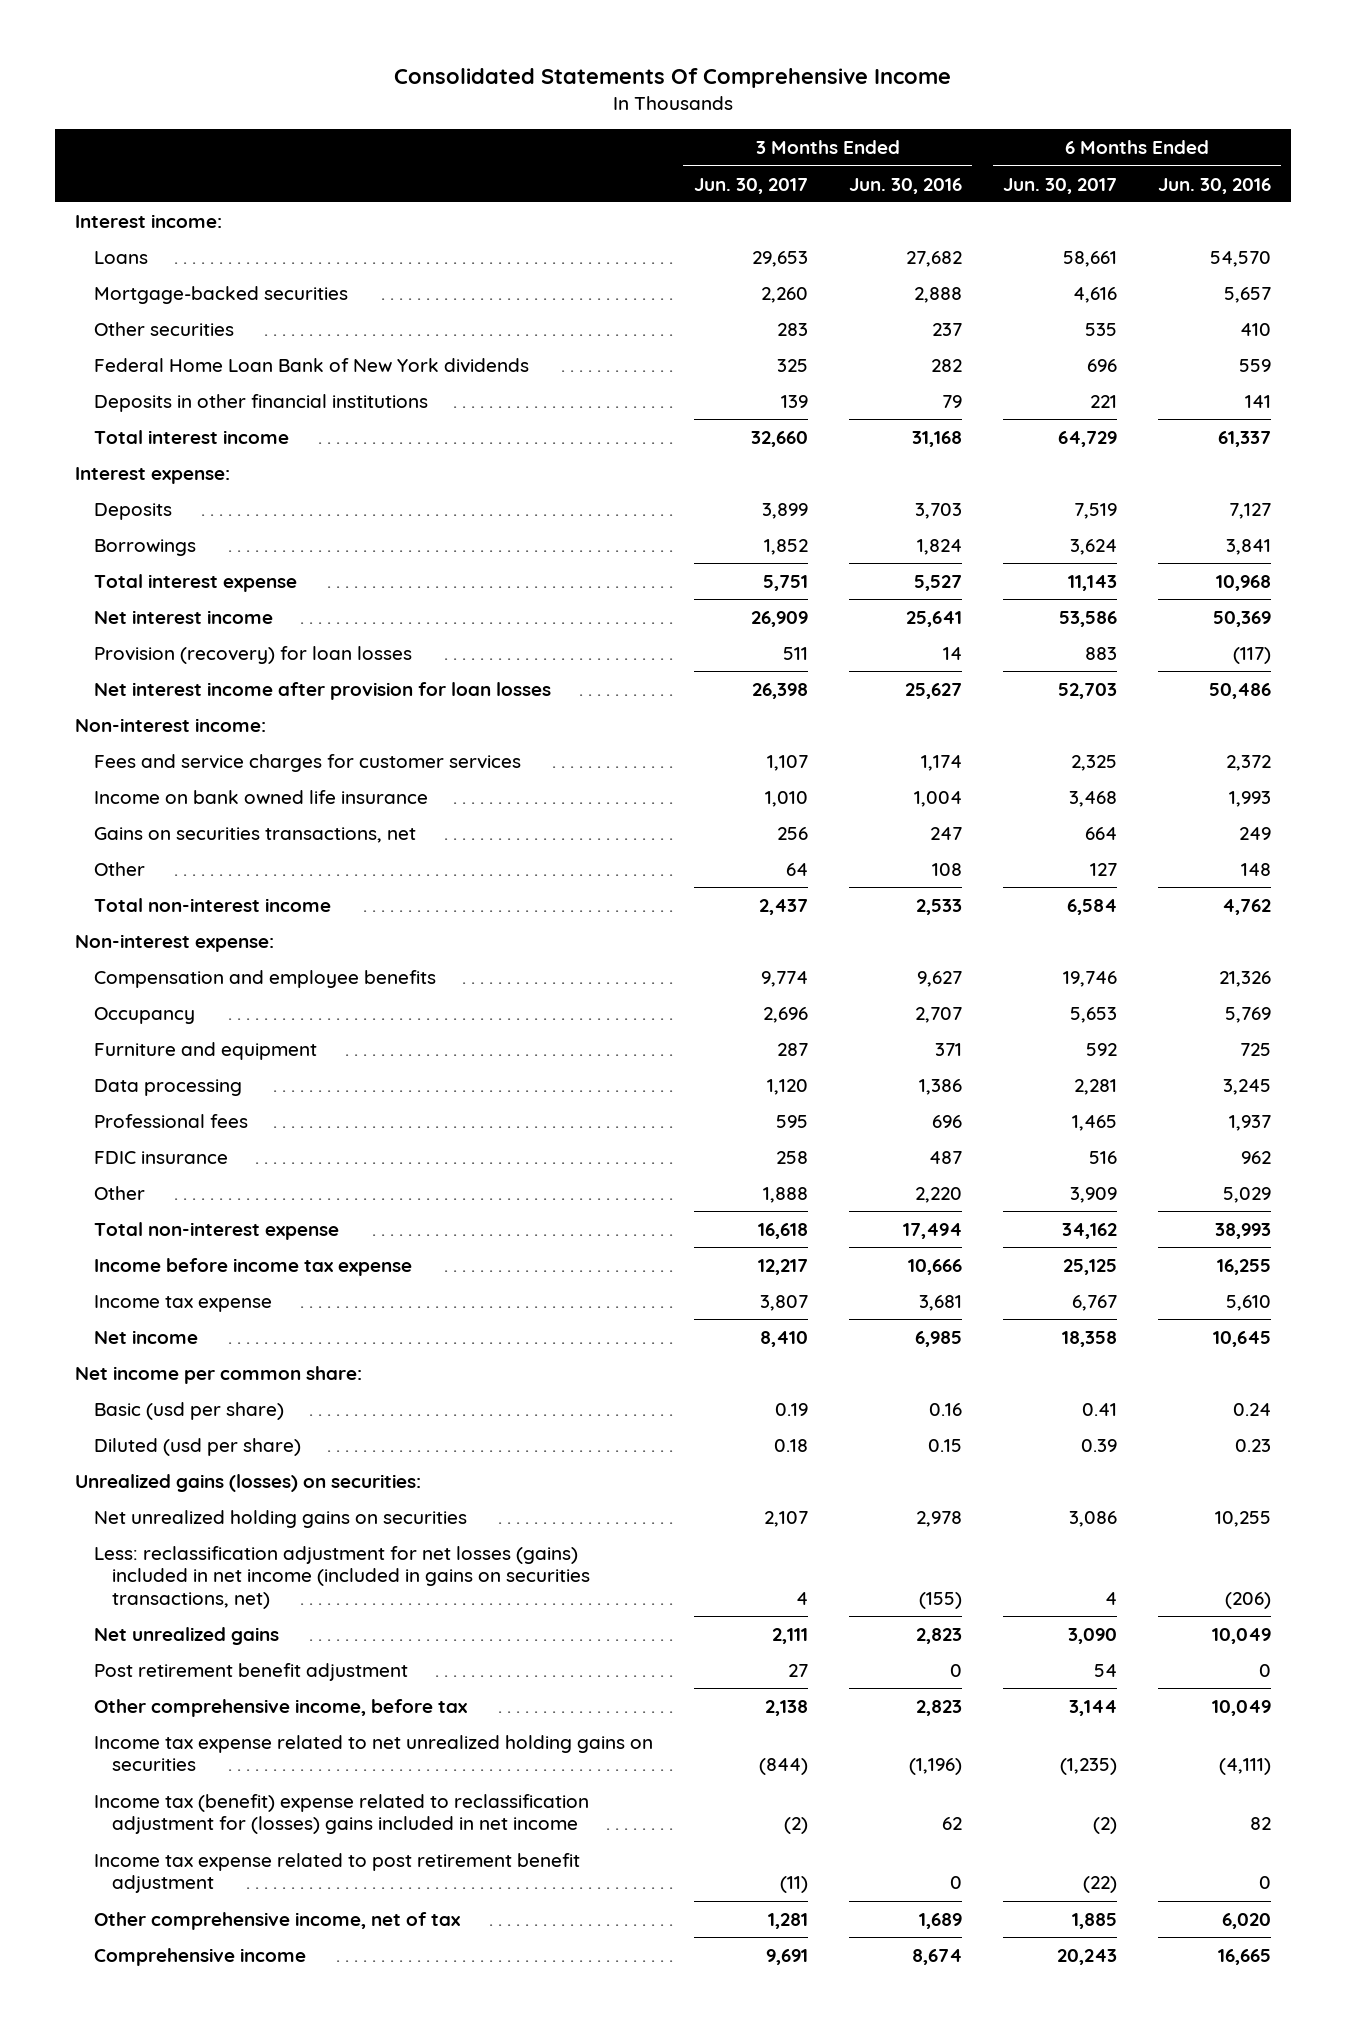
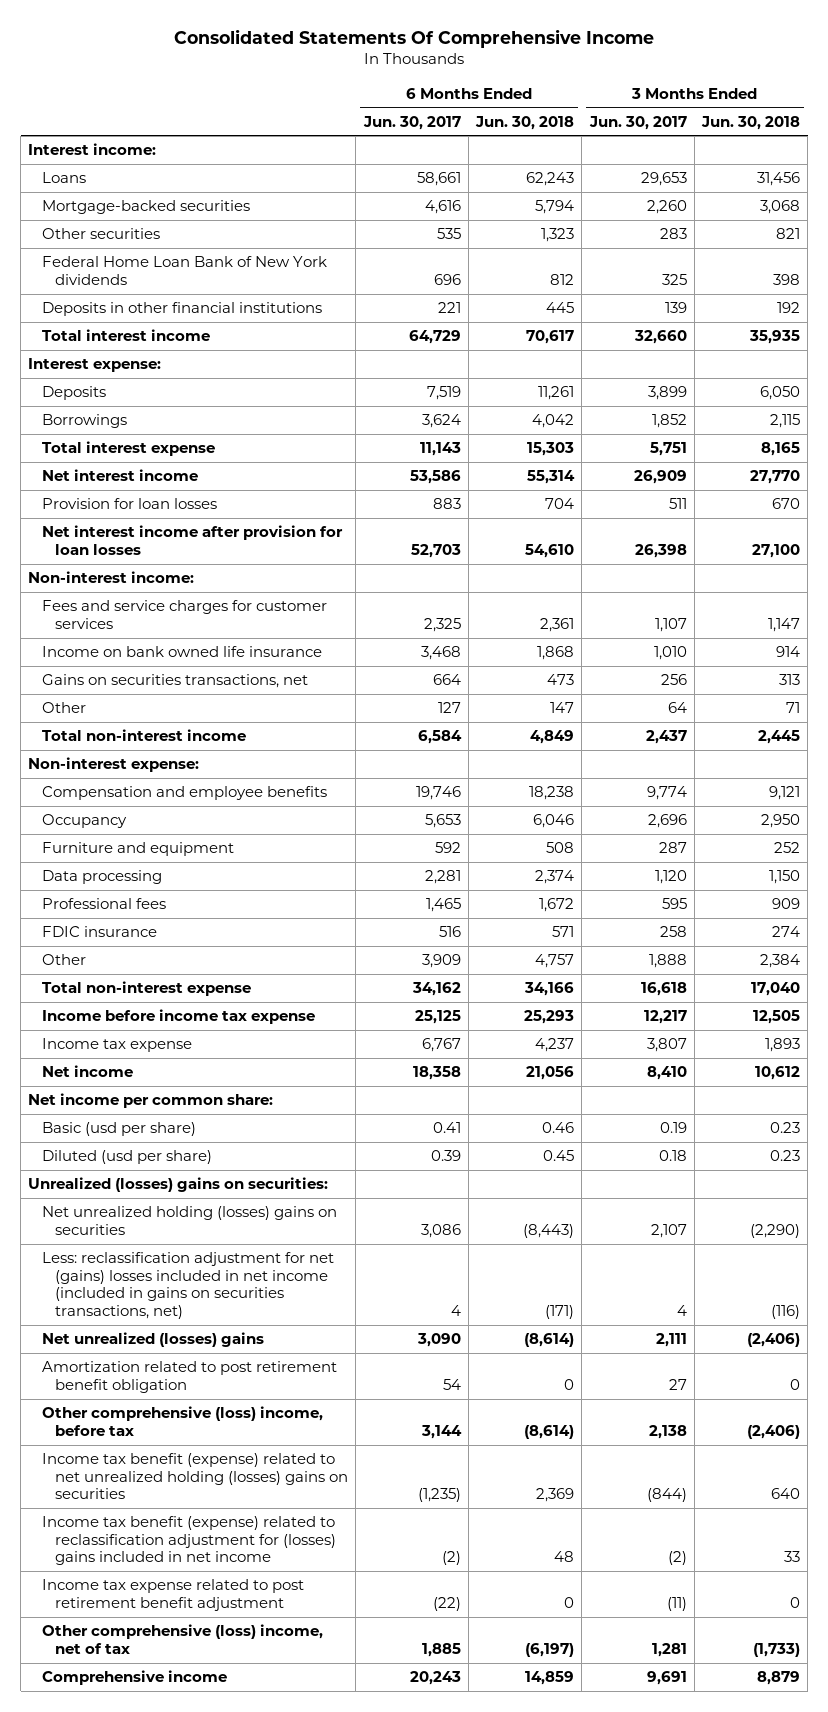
- | 3 Months Ended Jun. 30, 2017 | 3 Months Ended Jun. 30, 2016 | 6 Months Ended Jun. 30, 2017 | 6 Months Ended Jun. 30, 2016
+ | 6 Months Ended Jun. 30, 2017 | 6 Months Ended Jun. 30, 2018 | 3 Months Ended Jun. 30, 2017 | 3 Months Ended Jun. 30, 2018
- Provision (recovery) for loan losses | 511 | 14 | 883 | (117)
+ Provision for loan losses | 883 | 704 | 511 | 670
- Unrealized gains (losses) on securities:
- Net unrealized holding gains on securities | 2,107 | 2,978 | 3,086 | 10,255
- Less: reclassification adjustment for net losses (gains) included in net income (included in gains on securities transactions, net) | 4 | (155) | 4 | (206)
- Net unrealized gains | 2,111 | 2,823 | 3,090 | 10,049
- Post retirement benefit adjustment | 27 | 0 | 54 | 0
- Other comprehensive income, before tax | 2,138 | 2,823 | 3,144 | 10,049
- Income tax expense related to net unrealized holding gains on securities | (844) | (1,196) | (1,235) | (4,111)
- Income tax (benefit) expense related to reclassification adjustment for (losses) gains included in net income | (2) | 62 | (2) | 82
+ Unrealized (losses) gains on securities:
+ Net unrealized holding (losses) gains on securities | 3,086 | (8,443) | 2,107 | (2,290)
+ Less: reclassification adjustment for net (gains) losses included in net income (included in gains on securities transactions, net) | 4 | (171) | 4 | (116)
+ Net unrealized (losses) gains | 3,090 | (8,614) | 2,111 | (2,406)
+ Amortization related to post retirement benefit obligation | 54 | 0 | 27 | 0
+ Other comprehensive (loss) income, before tax | 3,144 | (8,614) | 2,138 | (2,406)
+ Income tax benefit (expense) related to net unrealized holding (losses) gains on securities | (1,235) | 2,369 | (844) | 640
+ Income tax benefit (expense) related to reclassification adjustment for (losses) gains included in net income | (2) | 48 | (2) | 33
- Other comprehensive income, net of tax | 1,281 | 1,689 | 1,885 | 6,020
+ Other comprehensive (loss) income, net of tax | 1,885 | (6,197) | 1,281 | (1,733)

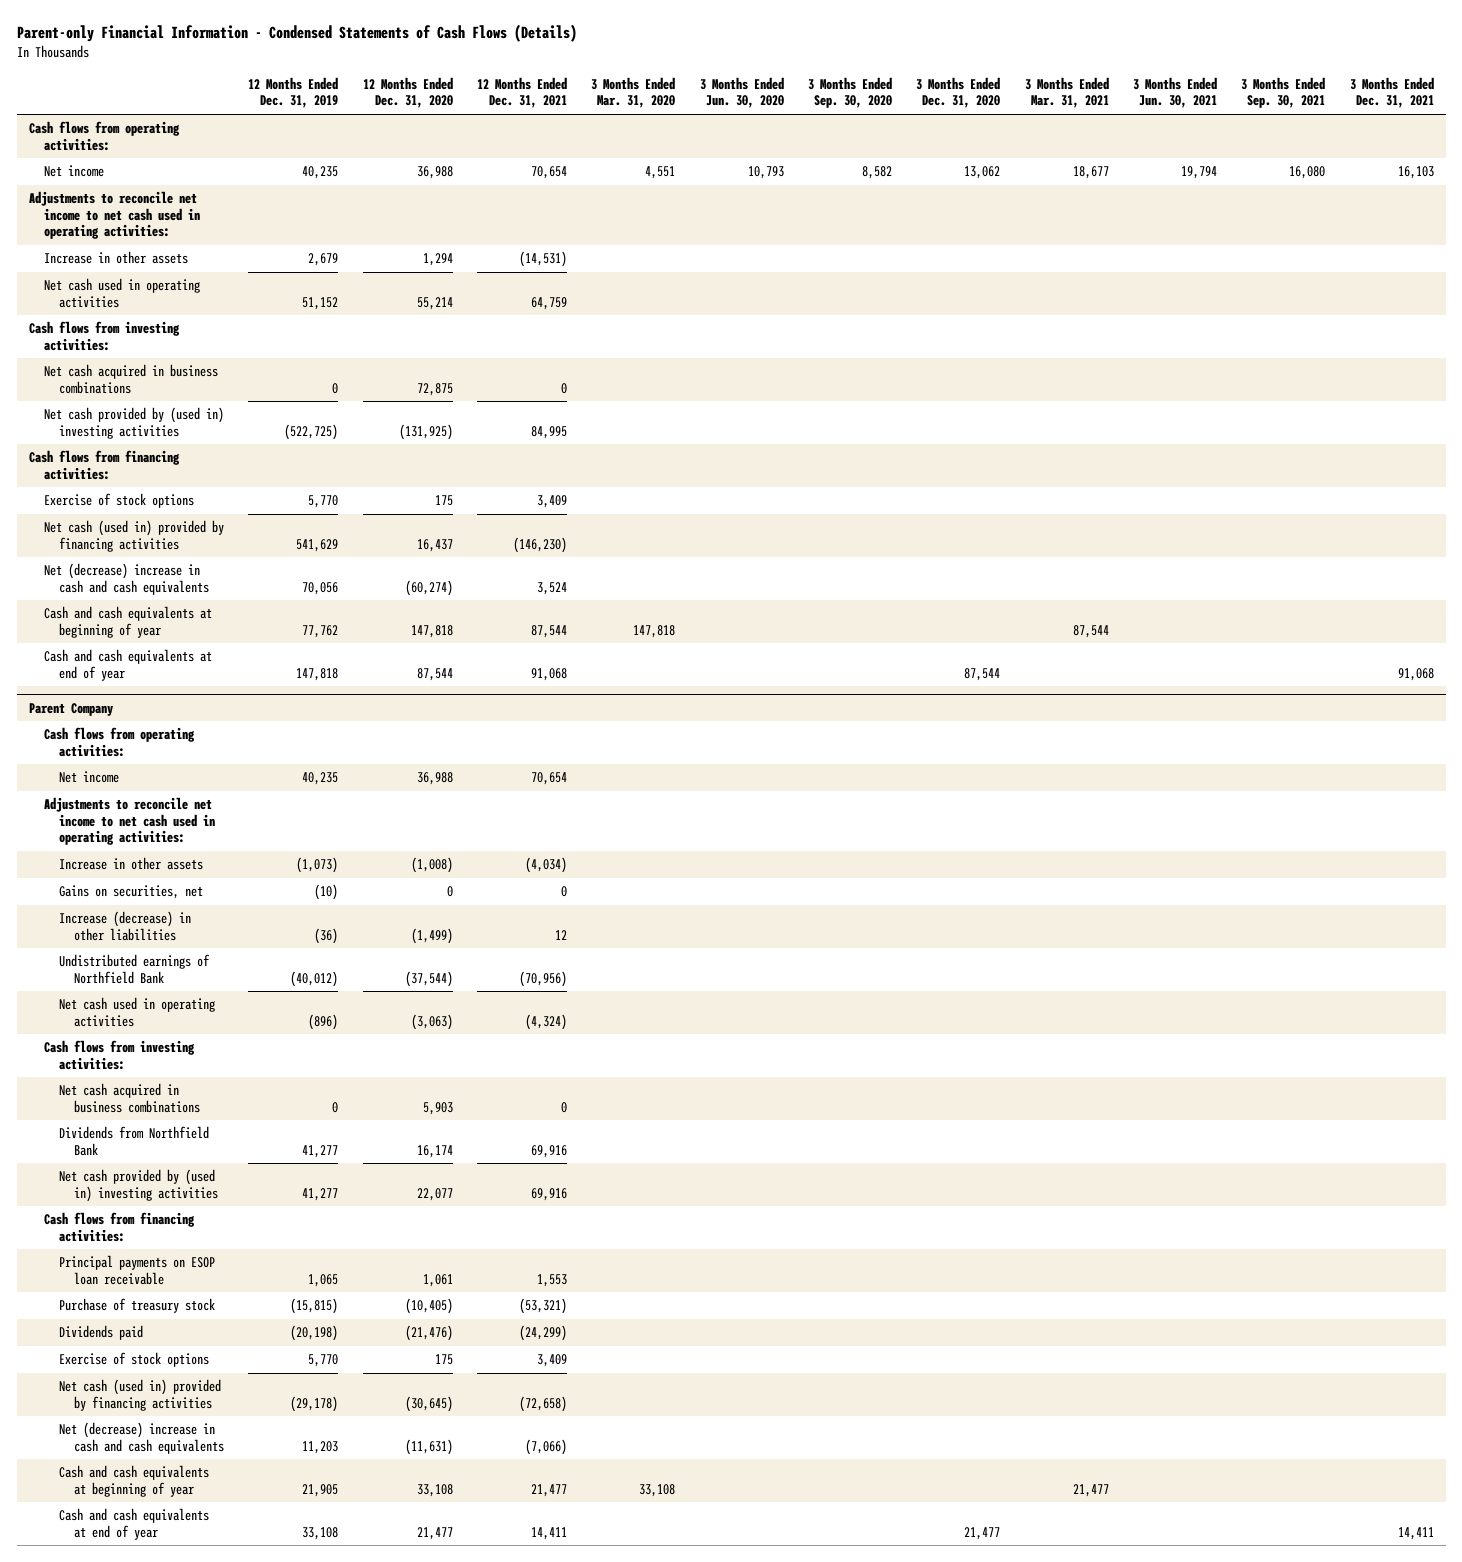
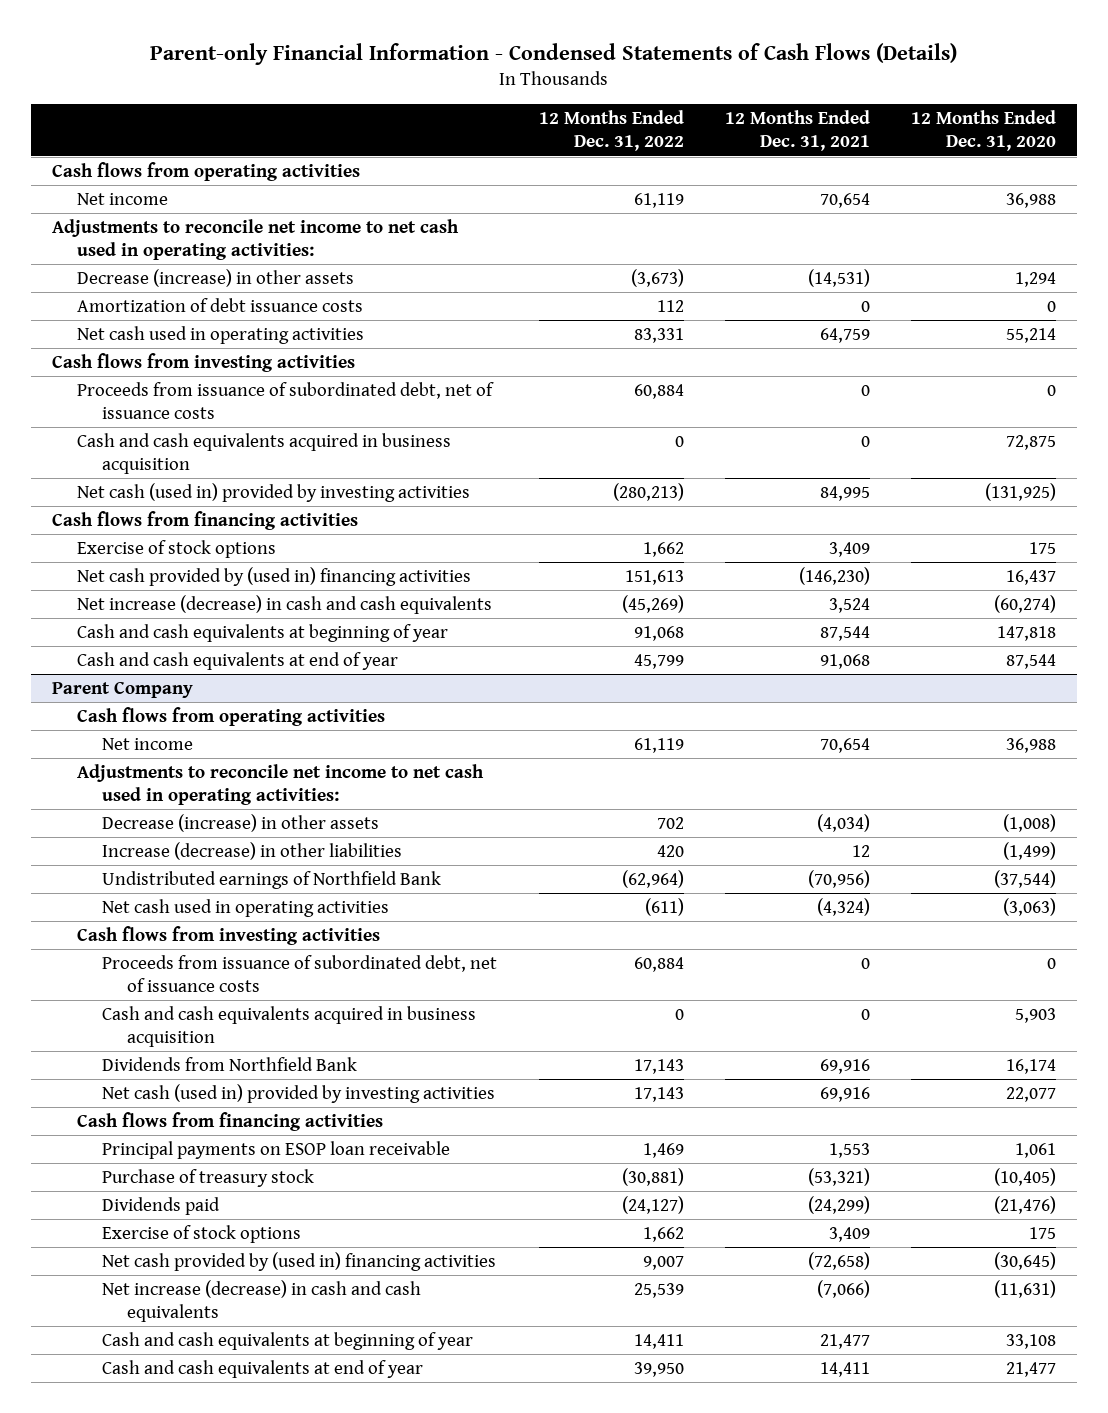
- | 12 Months Ended Dec. 31, 2019 | 12 Months Ended Dec. 31, 2020 | 12 Months Ended Dec. 31, 2021 | 3 Months Ended Mar. 31, 2020 | 3 Months Ended Jun. 30, 2020 | 3 Months Ended Sep. 30, 2020 | 3 Months Ended Dec. 31, 2020 | 3 Months Ended Mar. 31, 2021 | 3 Months Ended Jun. 30, 2021 | 3 Months Ended Sep. 30, 2021 | 3 Months Ended Dec. 31, 2021
+ | 12 Months Ended Dec. 31, 2022 | 12 Months Ended Dec. 31, 2021 | 12 Months Ended Dec. 31, 2020
- Cash flows from operating activities:
+ Cash flows from operating activities
- Increase in other assets | 2,679 | 1,294 | (14,531) | | | | | | | |
+ Decrease (increase) in other assets | (3,673) | (14,531) | 1,294
+ Amortization of debt issuance costs | 112 | 0 | 0
- Cash flows from investing activities:
- Net cash acquired in business combinations | 0 | 72,875 | 0 | | | | | | | |
- Net cash provided by (used in) investing activities | (522,725) | (131,925) | 84,995 | | | | | | | |
- Cash flows from financing activities:
+ Cash flows from investing activities
+ Proceeds from issuance of subordinated debt, net of issuance costs | 60,884 | 0 | 0
+ Cash and cash equivalents acquired in business acquisition | 0 | 0 | 72,875
+ Net cash (used in) provided by investing activities | (280,213) | 84,995 | (131,925)
+ Cash flows from financing activities
- Net cash (used in) provided by financing activities | 541,629 | 16,437 | (146,230) | | | | | | | |
- Net (decrease) increase in cash and cash equivalents | 70,056 | (60,274) | 3,524 | | | | | | | |
+ Net cash provided by (used in) financing activities | 151,613 | (146,230) | 16,437
+ Net increase (decrease) in cash and cash equivalents | (45,269) | 3,524 | (60,274)
@ Parent Company
- Cash flows from operating activities:
+ Cash flows from operating activities
- Increase in other assets | (1,073) | (1,008) | (4,034) | | | | | | | |
- Gains on securities, net | (10) | 0 | 0 | | | | | | | |
+ Decrease (increase) in other assets | 702 | (4,034) | (1,008)
- Cash flows from investing activities:
- Net cash acquired in business combinations | 0 | 5,903 | 0 | | | | | | | |
+ Cash flows from investing activities
+ Proceeds from issuance of subordinated debt, net of issuance costs | 60,884 | 0 | 0
+ Cash and cash equivalents acquired in business acquisition | 0 | 0 | 5,903
- Net cash provided by (used in) investing activities | 41,277 | 22,077 | 69,916 | | | | | | | |
- Cash flows from financing activities:
+ Net cash (used in) provided by investing activities | 17,143 | 69,916 | 22,077
+ Cash flows from financing activities
- Net cash (used in) provided by financing activities | (29,178) | (30,645) | (72,658) | | | | | | | |
- Net (decrease) increase in cash and cash equivalents | 11,203 | (11,631) | (7,066) | | | | | | | |
+ Net cash provided by (used in) financing activities | 9,007 | (72,658) | (30,645)
+ Net increase (decrease) in cash and cash equivalents | 25,539 | (7,066) | (11,631)

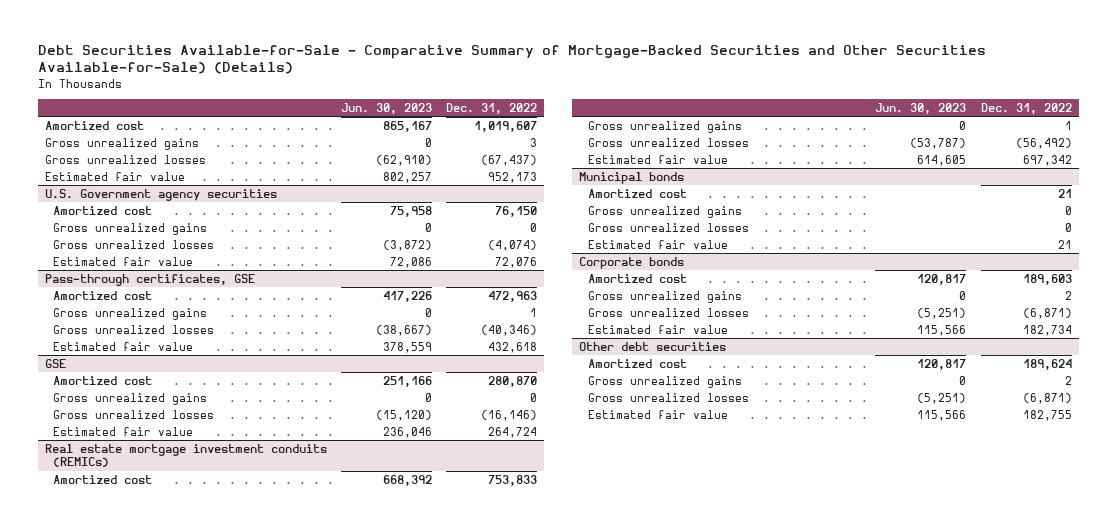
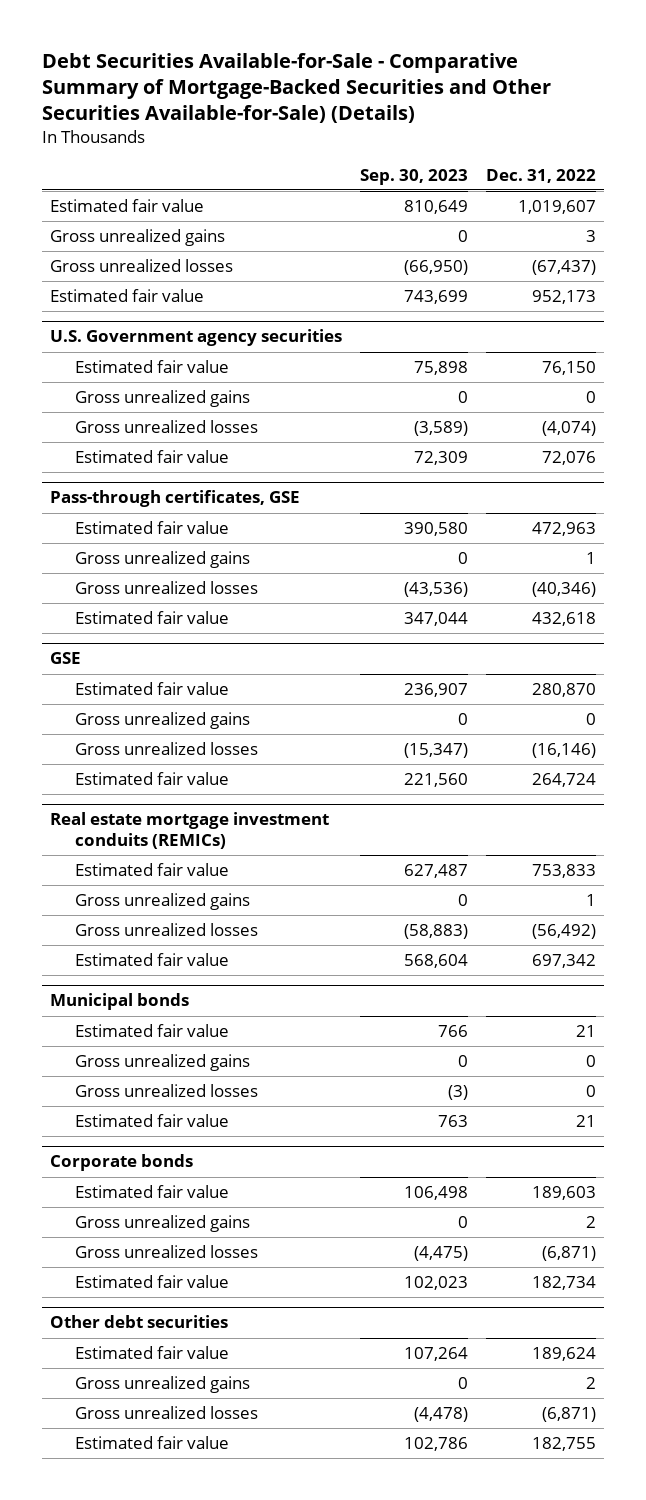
- | Jun. 30, 2023 | Dec. 31, 2022
+ | Sep. 30, 2023 | Dec. 31, 2022
- Amortized cost | 865,167 | 1,019,607
+ Estimated fair value | 810,649 | 1,019,607
@ U.S. Government agency securities
- Amortized cost | 75,958 | 76,150
+ Estimated fair value | 75,898 | 76,150
@ Pass-through certificates, GSE
- Amortized cost | 417,226 | 472,963
+ Estimated fair value | 390,580 | 472,963
@ GSE
- Amortized cost | 251,166 | 280,870
+ Estimated fair value | 236,907 | 280,870
@ Real estate mortgage investment conduits (REMICs)
- Amortized cost | 668,392 | 753,833
+ Estimated fair value | 627,487 | 753,833
@ Municipal bonds
- Amortized cost | | 21
+ Estimated fair value | 766 | 21
@ Corporate bonds
- Amortized cost | 120,817 | 189,603
+ Estimated fair value | 106,498 | 189,603
@ Other debt securities
- Amortized cost | 120,817 | 189,624
+ Estimated fair value | 107,264 | 189,624

